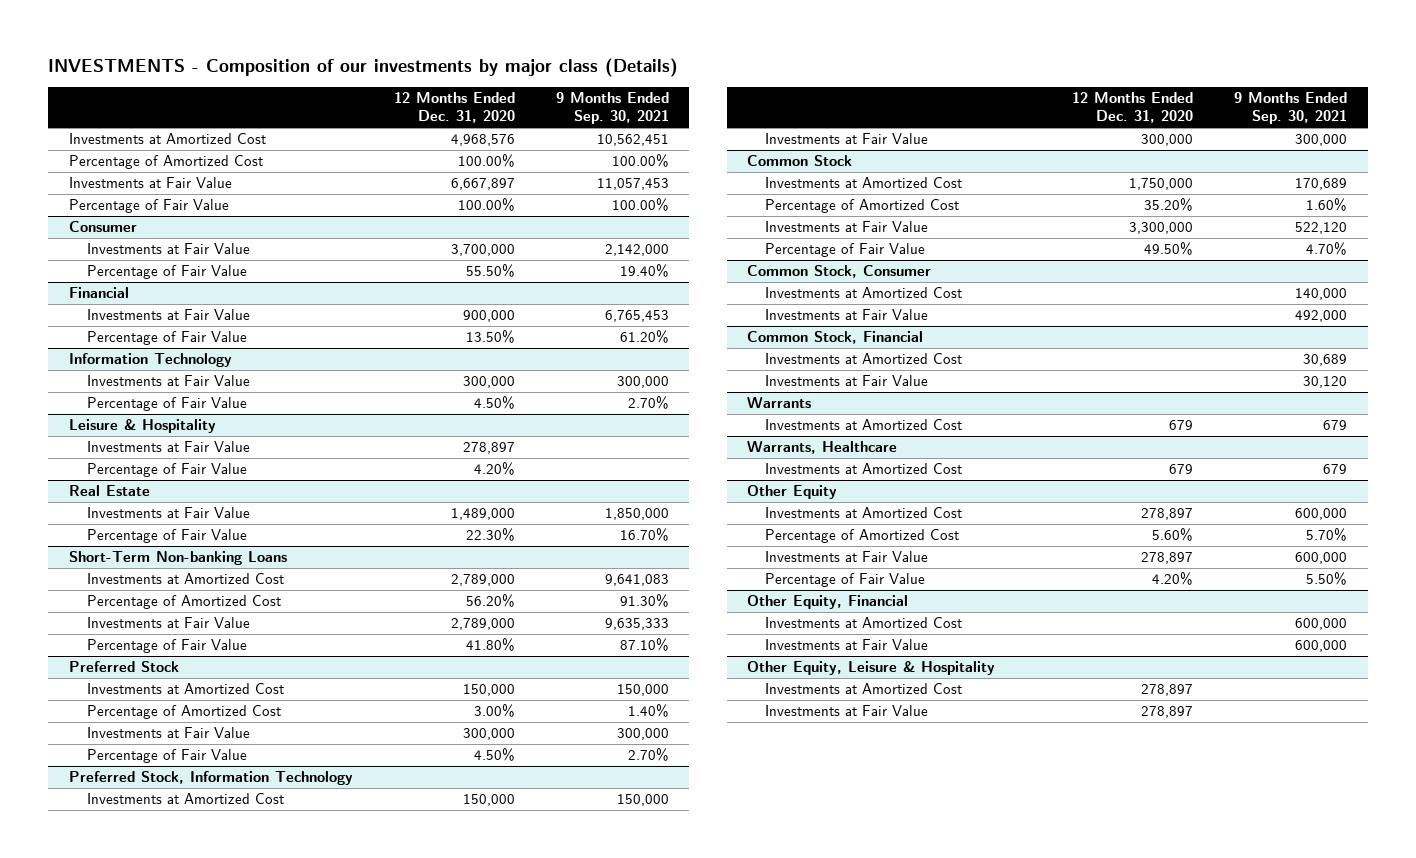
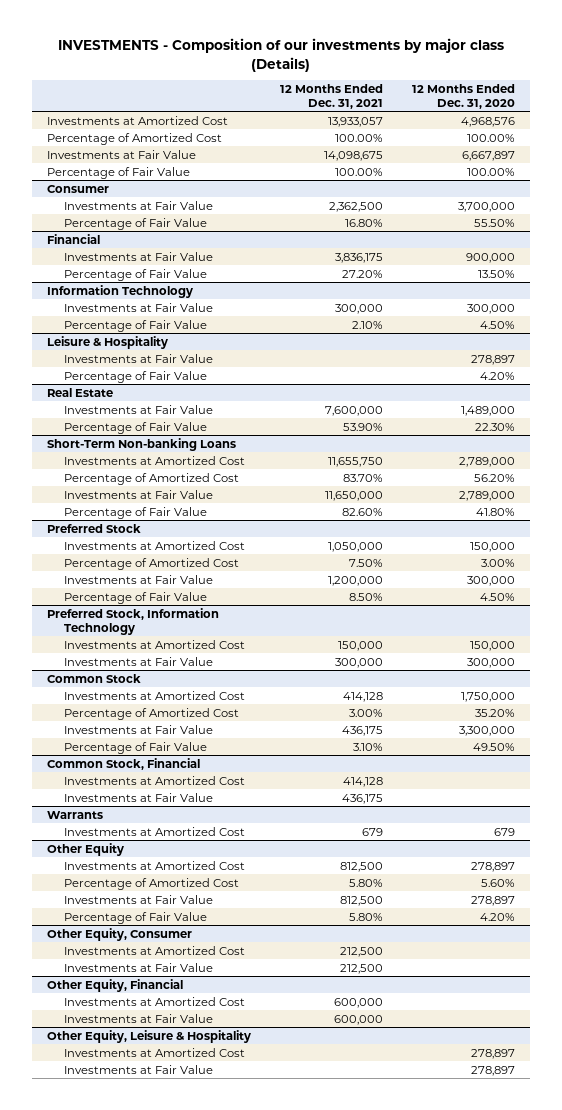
- | 12 Months Ended Dec. 31, 2020 | 9 Months Ended Sep. 30, 2021
+ | 12 Months Ended Dec. 31, 2021 | 12 Months Ended Dec. 31, 2020
- Common Stock, Consumer
- Investments at Amortized Cost | | 140,000
- Investments at Fair Value | | 492,000
- Warrants, Healthcare
- Investments at Amortized Cost | 679 | 679
+ Other Equity, Consumer
+ Investments at Amortized Cost | 212,500 |
+ Investments at Fair Value | 212,500 |

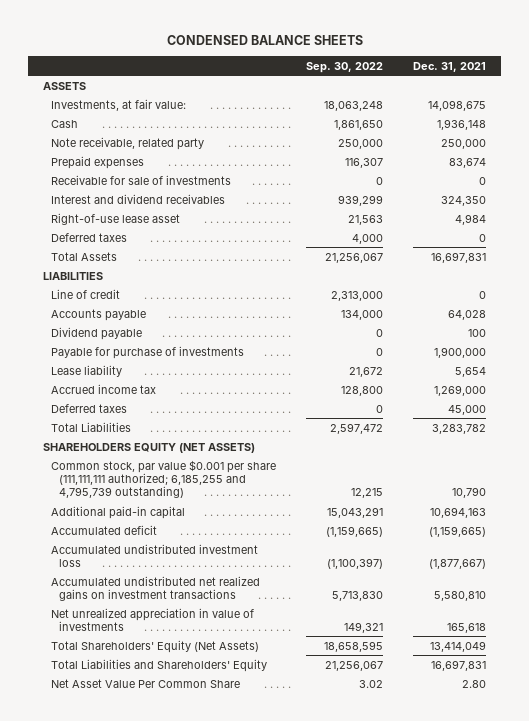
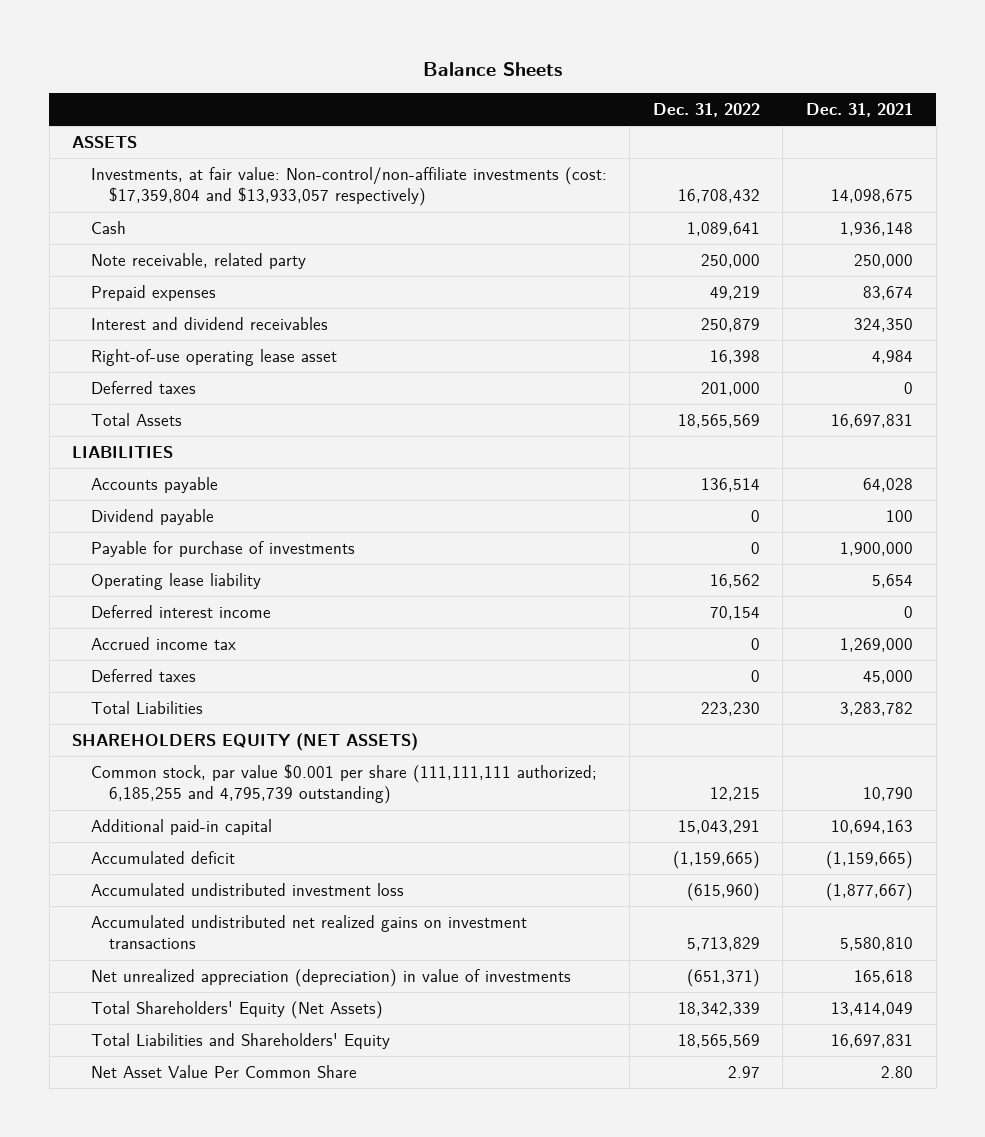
- CONDENSED BALANCE SHEETS
+ Balance Sheets
- | Sep. 30, 2022 | Dec. 31, 2021
+ | Dec. 31, 2022 | Dec. 31, 2021
- Investments, at fair value: | 18,063,248 | 14,098,675
+ Investments, at fair value: Non-control/non-affiliate investments (cost: $17,359,804 and $13,933,057 respectively) | 16,708,432 | 14,098,675
- Receivable for sale of investments | 0 | 0
- Right-of-use lease asset | 21,563 | 4,984
+ Right-of-use operating lease asset | 16,398 | 4,984
- Line of credit | 2,313,000 | 0
- Lease liability | 21,672 | 5,654
+ Operating lease liability | 16,562 | 5,654
+ Deferred interest income | 70,154 | 0
- Net unrealized appreciation in value of investments | 149,321 | 165,618
+ Net unrealized appreciation (depreciation) in value of investments | (651,371) | 165,618

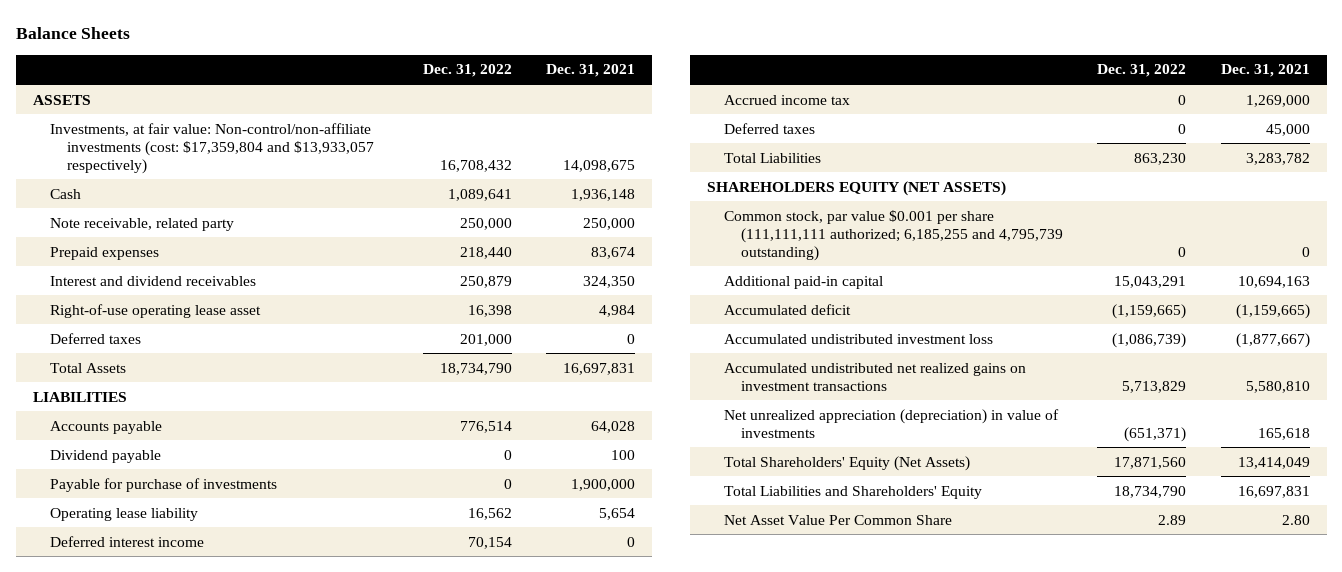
- Prepaid expenses | 49,219 | 83,674
+ Prepaid expenses | 218,440 | 83,674
- Total Assets | 18,565,569 | 16,697,831
+ Total Assets | 18,734,790 | 16,697,831
- Accounts payable | 136,514 | 64,028
+ Accounts payable | 776,514 | 64,028
- Total Liabilities | 223,230 | 3,283,782
+ Total Liabilities | 863,230 | 3,283,782
- Common stock, par value $0.001 per share (111,111,111 authorized; 6,185,255 and 4,795,739 outstanding) | 12,215 | 10,790
+ Common stock, par value $0.001 per share (111,111,111 authorized; 6,185,255 and 4,795,739 outstanding) | 0 | 0
- Accumulated undistributed investment loss | (615,960) | (1,877,667)
+ Accumulated undistributed investment loss | (1,086,739) | (1,877,667)
- Total Shareholders' Equity (Net Assets) | 18,342,339 | 13,414,049
- Total Liabilities and Shareholders' Equity | 18,565,569 | 16,697,831
- Net Asset Value Per Common Share | 2.97 | 2.80
+ Total Shareholders' Equity (Net Assets) | 17,871,560 | 13,414,049
+ Total Liabilities and Shareholders' Equity | 18,734,790 | 16,697,831
+ Net Asset Value Per Common Share | 2.89 | 2.80

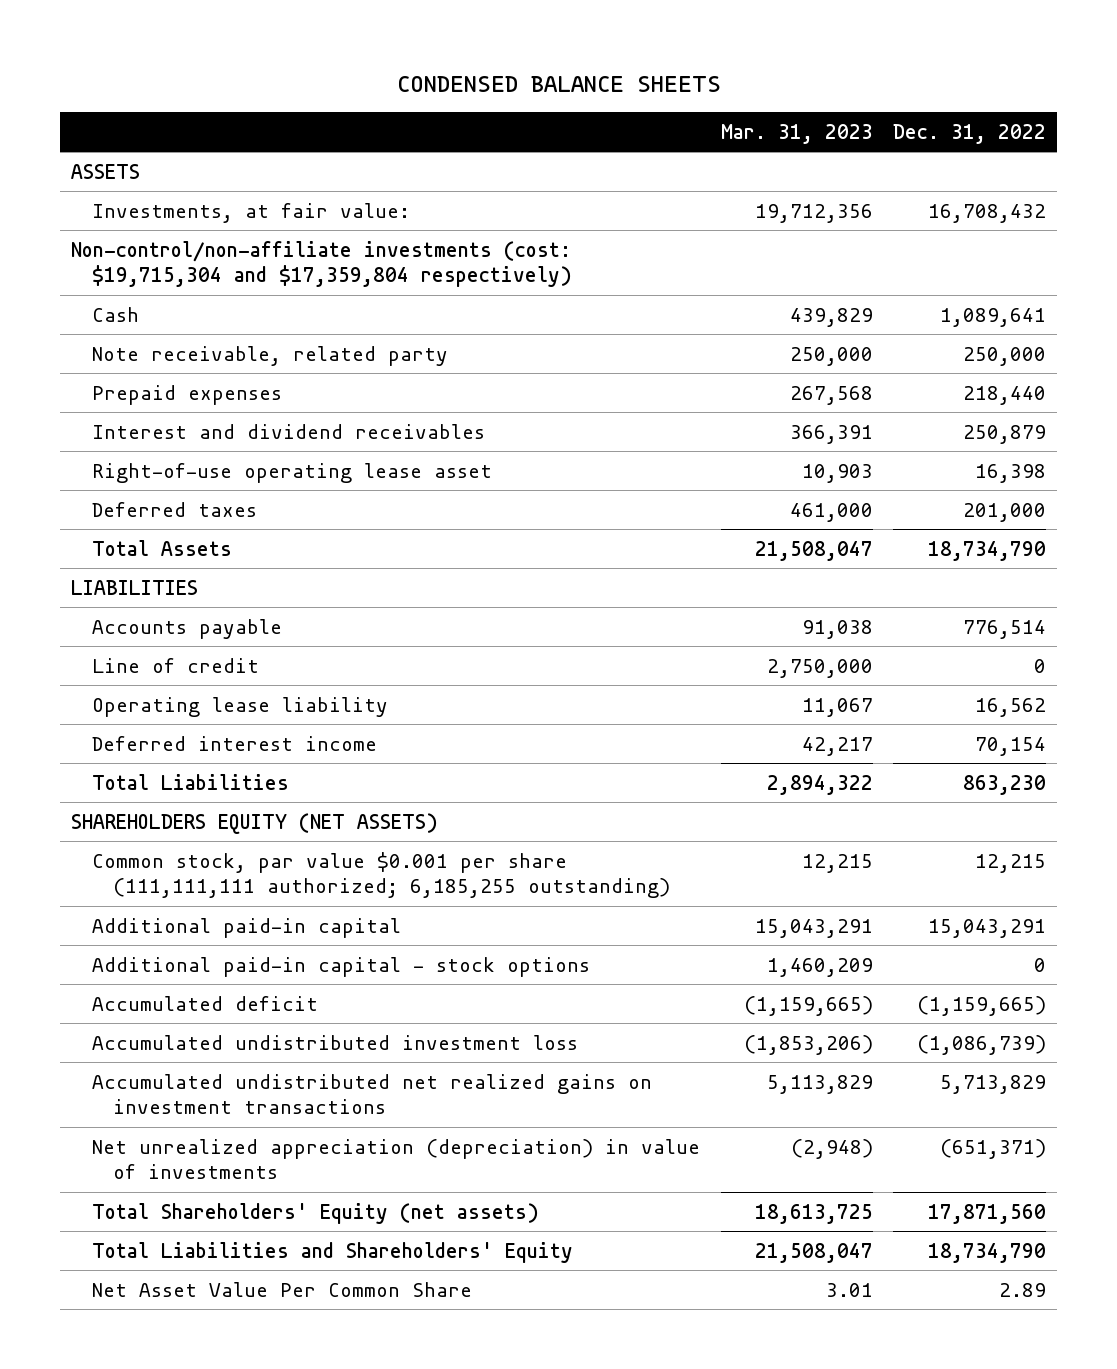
- Balance Sheets
+ CONDENSED BALANCE SHEETS
- | Dec. 31, 2022 | Dec. 31, 2021
+ | Mar. 31, 2023 | Dec. 31, 2022
- Investments, at fair value: Non-control/non-affiliate investments (cost: $17,359,804 and $13,933,057 respectively) | 16,708,432 | 14,098,675
+ Investments, at fair value: | 19,712,356 | 16,708,432
+ Non-control/non-affiliate investments (cost: $19,715,304 and $17,359,804 respectively)
- Dividend payable | 0 | 100
- Payable for purchase of investments | 0 | 1,900,000
+ Line of credit | 2,750,000 | 0
- Accrued income tax | 0 | 1,269,000
- Deferred taxes | 0 | 45,000
- Common stock, par value $0.001 per share (111,111,111 authorized; 6,185,255 and 4,795,739 outstanding) | 0 | 0
+ Common stock, par value $0.001 per share (111,111,111 authorized; 6,185,255 outstanding) | 12,215 | 12,215
+ Additional paid-in capital - stock options | 1,460,209 | 0
- Total Shareholders' Equity (Net Assets) | 17,871,560 | 13,414,049
+ Total Shareholders' Equity (net assets) | 18,613,725 | 17,871,560

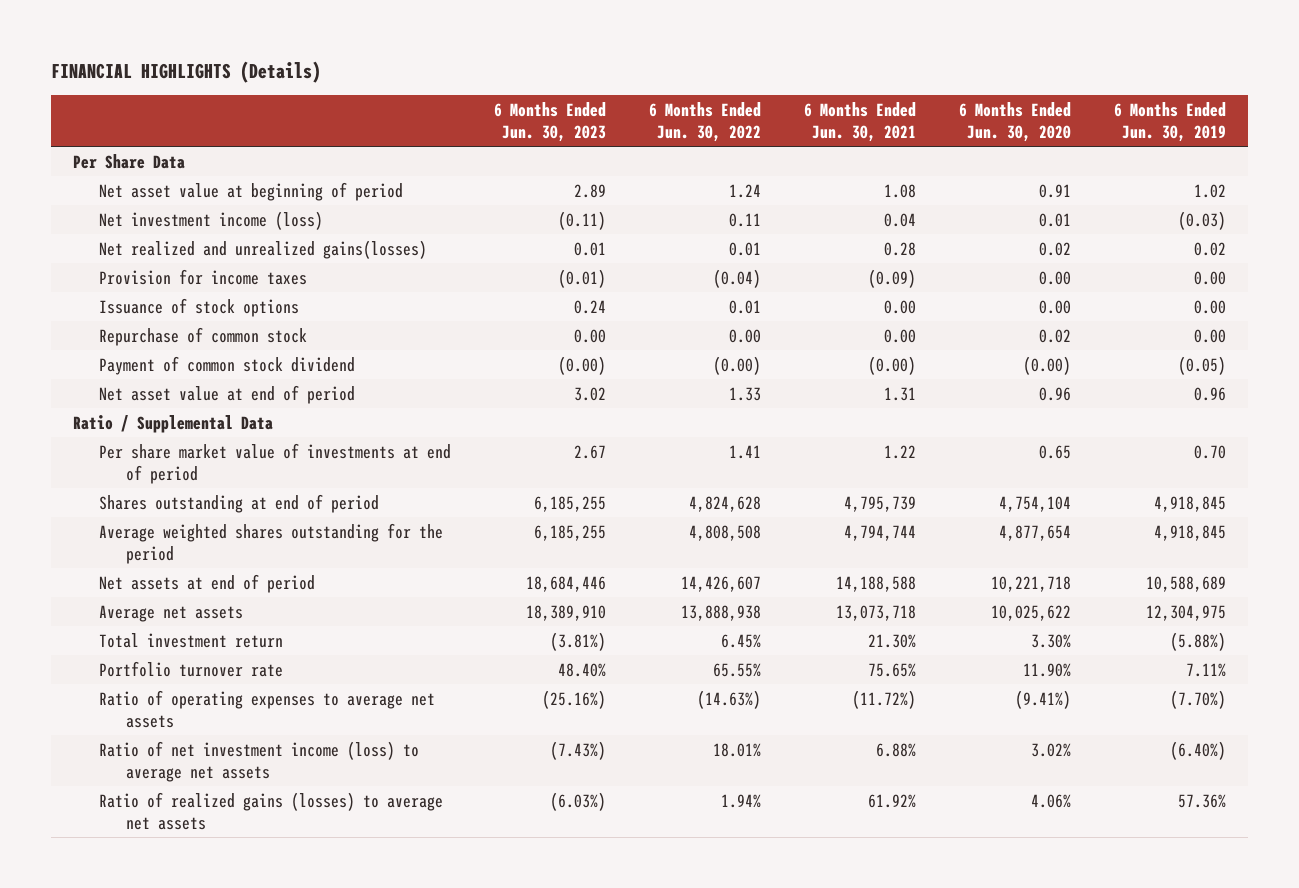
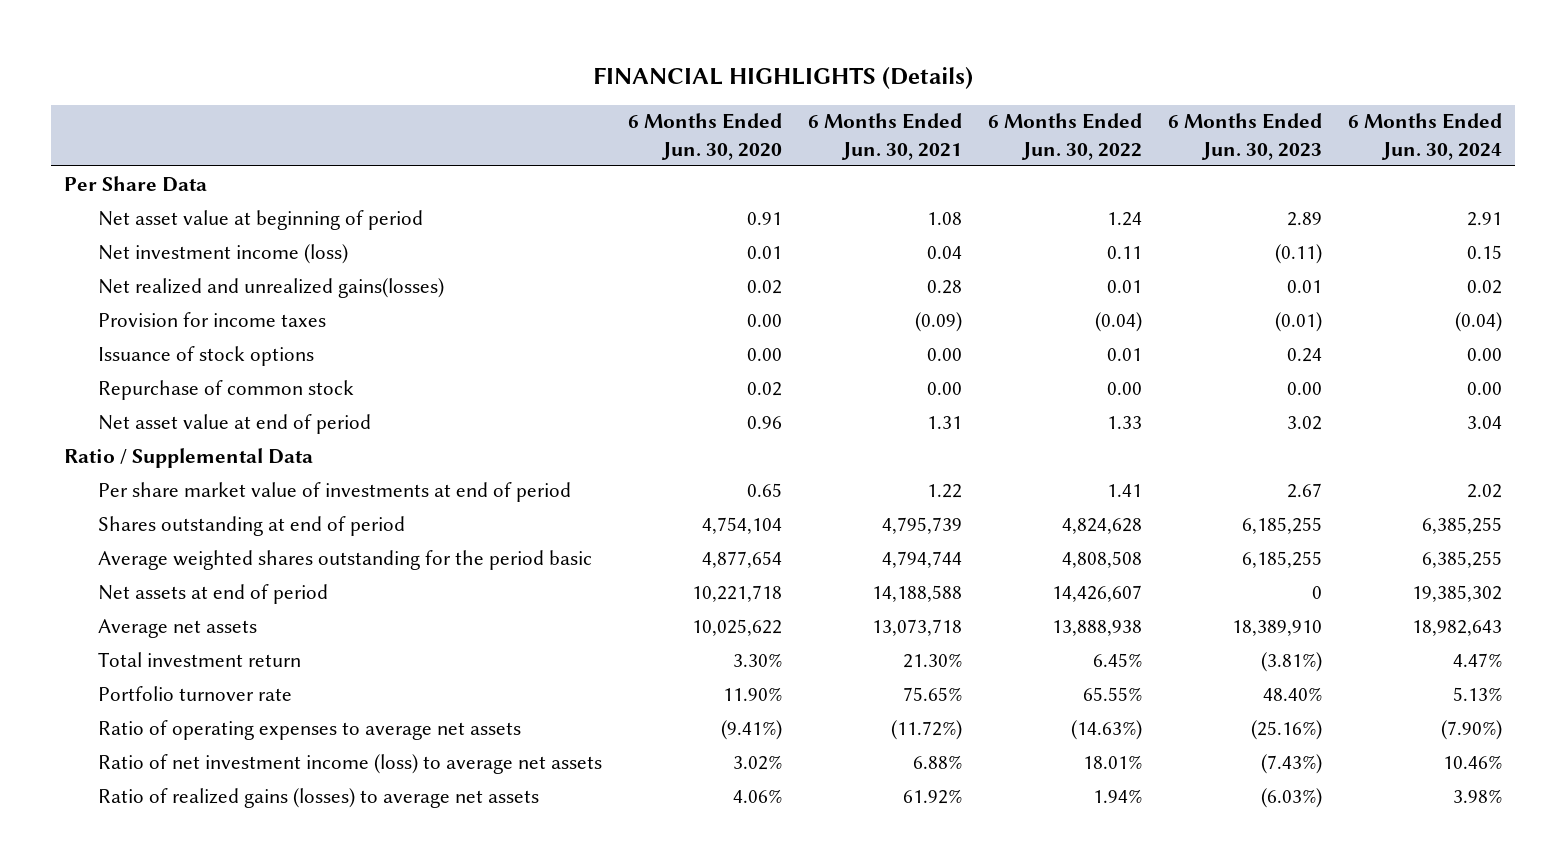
- | 6 Months Ended Jun. 30, 2023 | 6 Months Ended Jun. 30, 2022 | 6 Months Ended Jun. 30, 2021 | 6 Months Ended Jun. 30, 2020 | 6 Months Ended Jun. 30, 2019
+ | 6 Months Ended Jun. 30, 2020 | 6 Months Ended Jun. 30, 2021 | 6 Months Ended Jun. 30, 2022 | 6 Months Ended Jun. 30, 2023 | 6 Months Ended Jun. 30, 2024
- Payment of common stock dividend | (0.00) | (0.00) | (0.00) | (0.00) | (0.05)
- Average weighted shares outstanding for the period | 6,185,255 | 4,808,508 | 4,794,744 | 4,877,654 | 4,918,845
- Net assets at end of period | 18,684,446 | 14,426,607 | 14,188,588 | 10,221,718 | 10,588,689
+ Average weighted shares outstanding for the period basic | 4,877,654 | 4,794,744 | 4,808,508 | 6,185,255 | 6,385,255
+ Net assets at end of period | 10,221,718 | 14,188,588 | 14,426,607 | 0 | 19,385,302

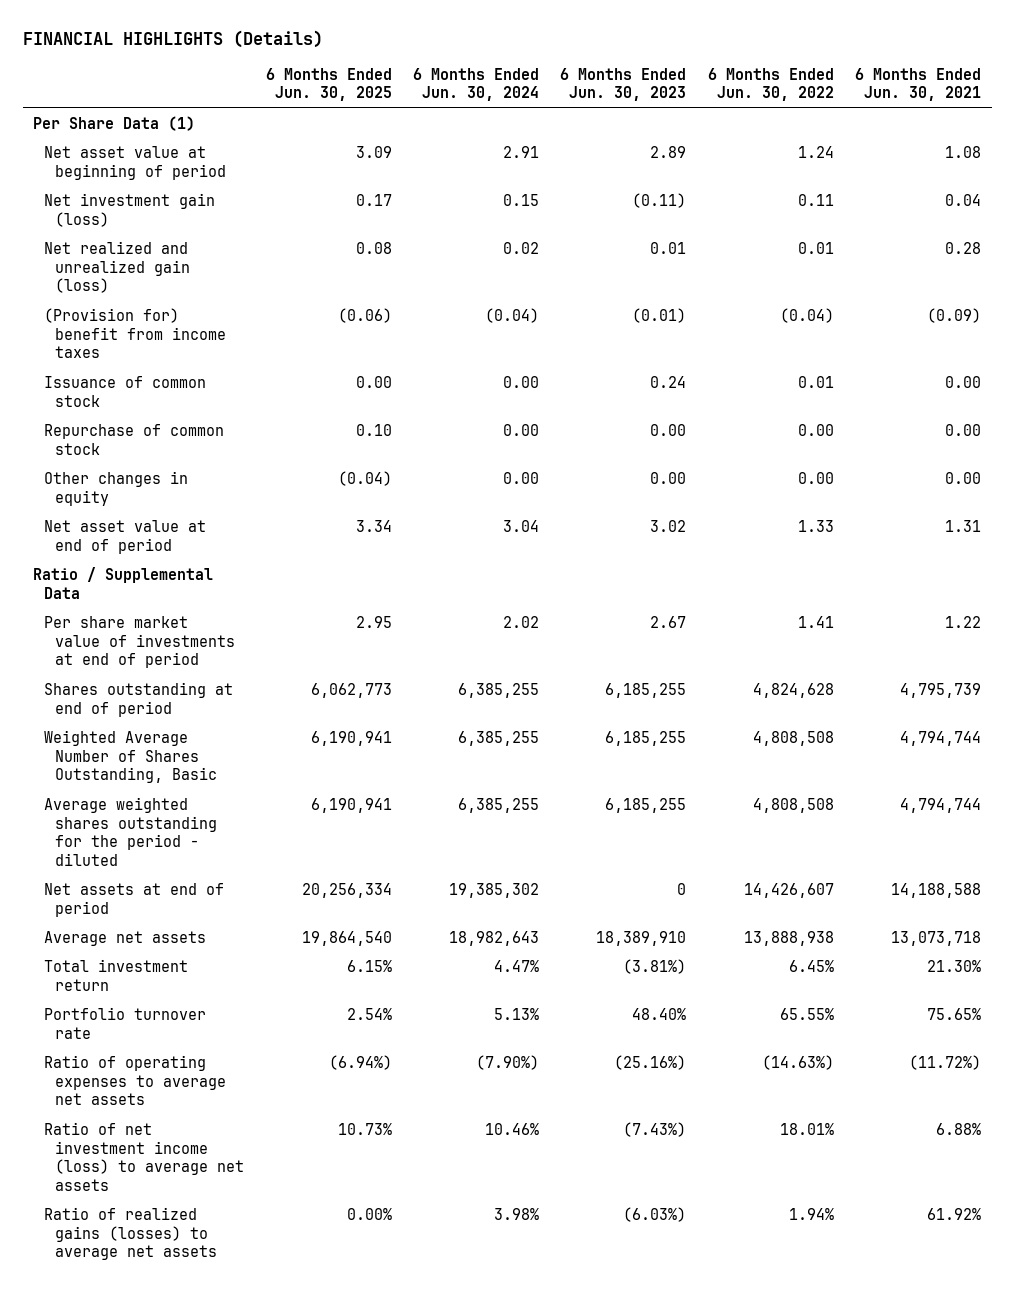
- | 6 Months Ended Jun. 30, 2020 | 6 Months Ended Jun. 30, 2021 | 6 Months Ended Jun. 30, 2022 | 6 Months Ended Jun. 30, 2023 | 6 Months Ended Jun. 30, 2024
+ | 6 Months Ended Jun. 30, 2025 | 6 Months Ended Jun. 30, 2024 | 6 Months Ended Jun. 30, 2023 | 6 Months Ended Jun. 30, 2022 | 6 Months Ended Jun. 30, 2021
- Per Share Data
+ Per Share Data (1)
- Net investment income (loss) | 0.01 | 0.04 | 0.11 | (0.11) | 0.15
- Net realized and unrealized gains(losses) | 0.02 | 0.28 | 0.01 | 0.01 | 0.02
- Provision for income taxes | 0.00 | (0.09) | (0.04) | (0.01) | (0.04)
- Issuance of stock options | 0.00 | 0.00 | 0.01 | 0.24 | 0.00
+ Net investment gain (loss) | 0.17 | 0.15 | (0.11) | 0.11 | 0.04
+ Net realized and unrealized gain (loss) | 0.08 | 0.02 | 0.01 | 0.01 | 0.28
+ (Provision for) benefit from income taxes | (0.06) | (0.04) | (0.01) | (0.04) | (0.09)
+ Issuance of common stock | 0.00 | 0.00 | 0.24 | 0.01 | 0.00
+ Other changes in equity | (0.04) | 0.00 | 0.00 | 0.00 | 0.00
- Average weighted shares outstanding for the period basic | 4,877,654 | 4,794,744 | 4,808,508 | 6,185,255 | 6,385,255
+ Weighted Average Number of Shares Outstanding, Basic | 6,190,941 | 6,385,255 | 6,185,255 | 4,808,508 | 4,794,744
+ Average weighted shares outstanding for the period - diluted | 6,190,941 | 6,385,255 | 6,185,255 | 4,808,508 | 4,794,744

